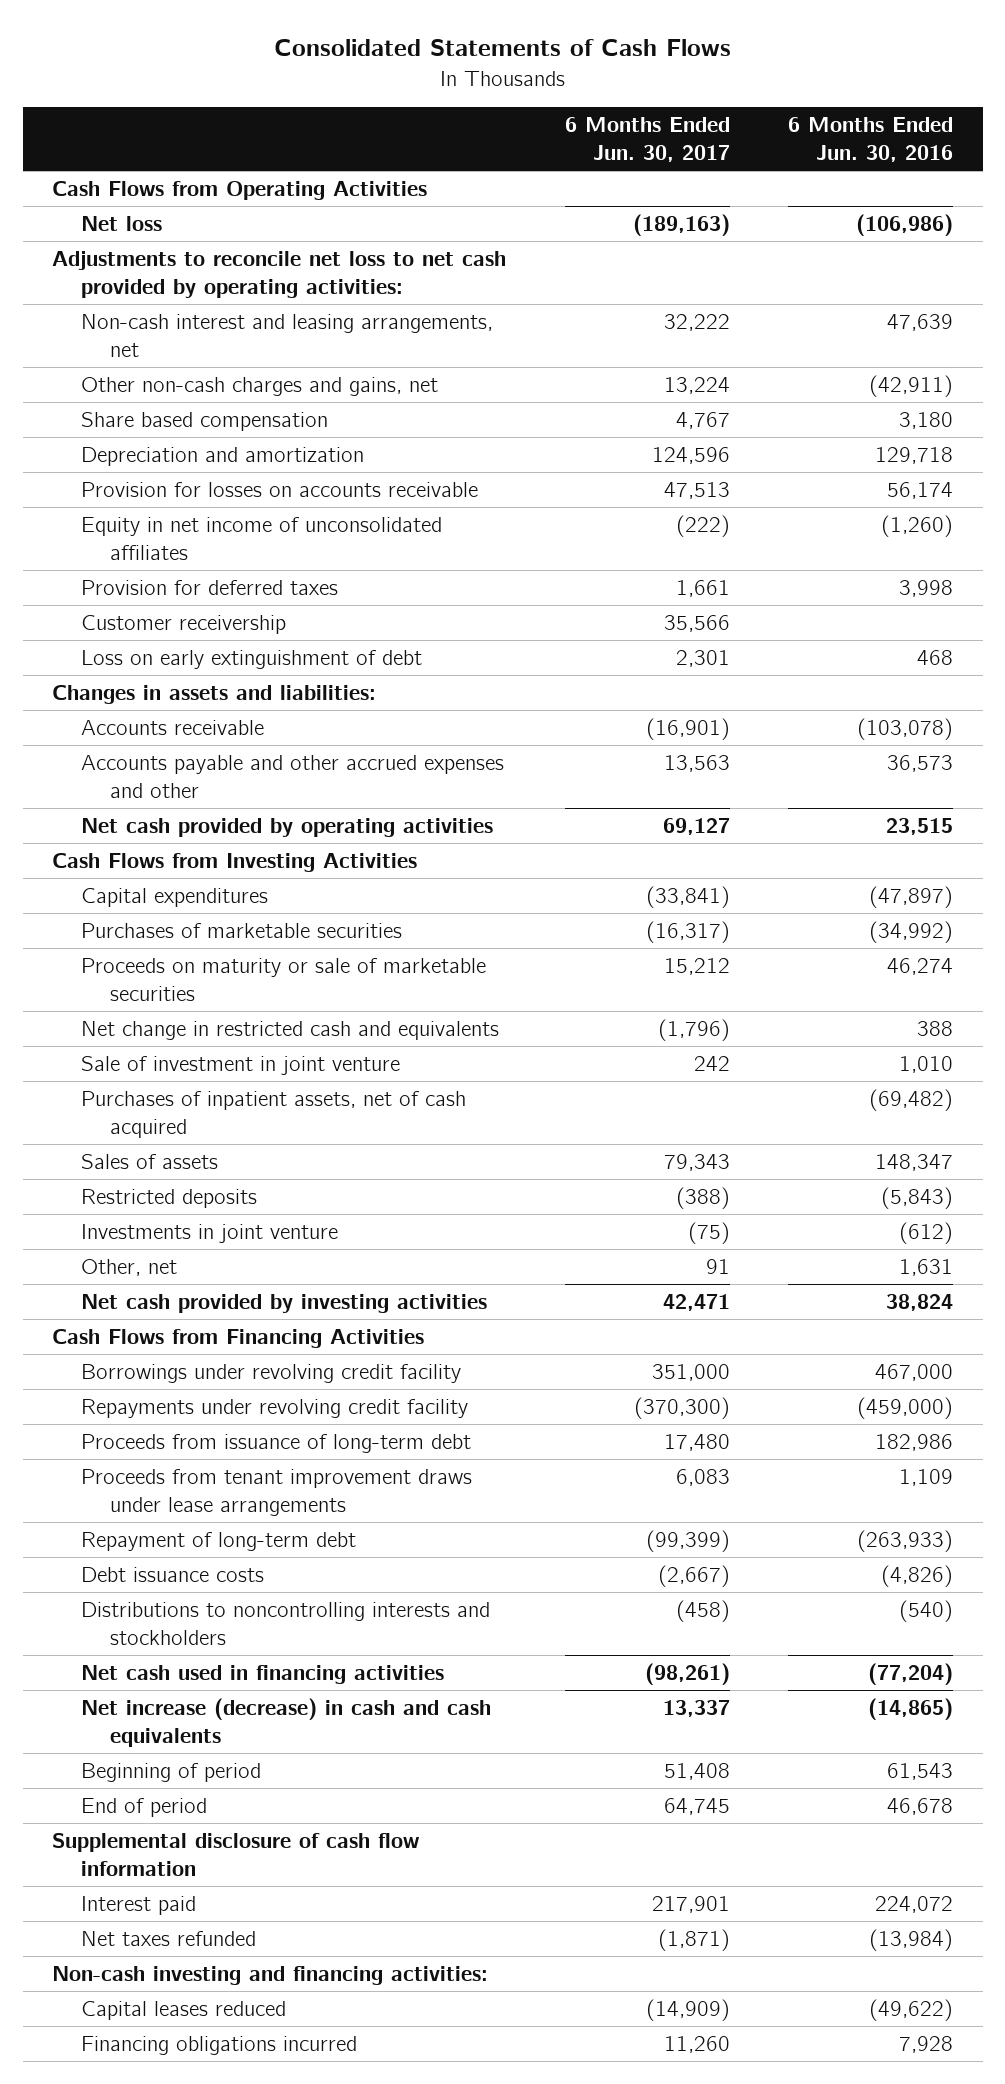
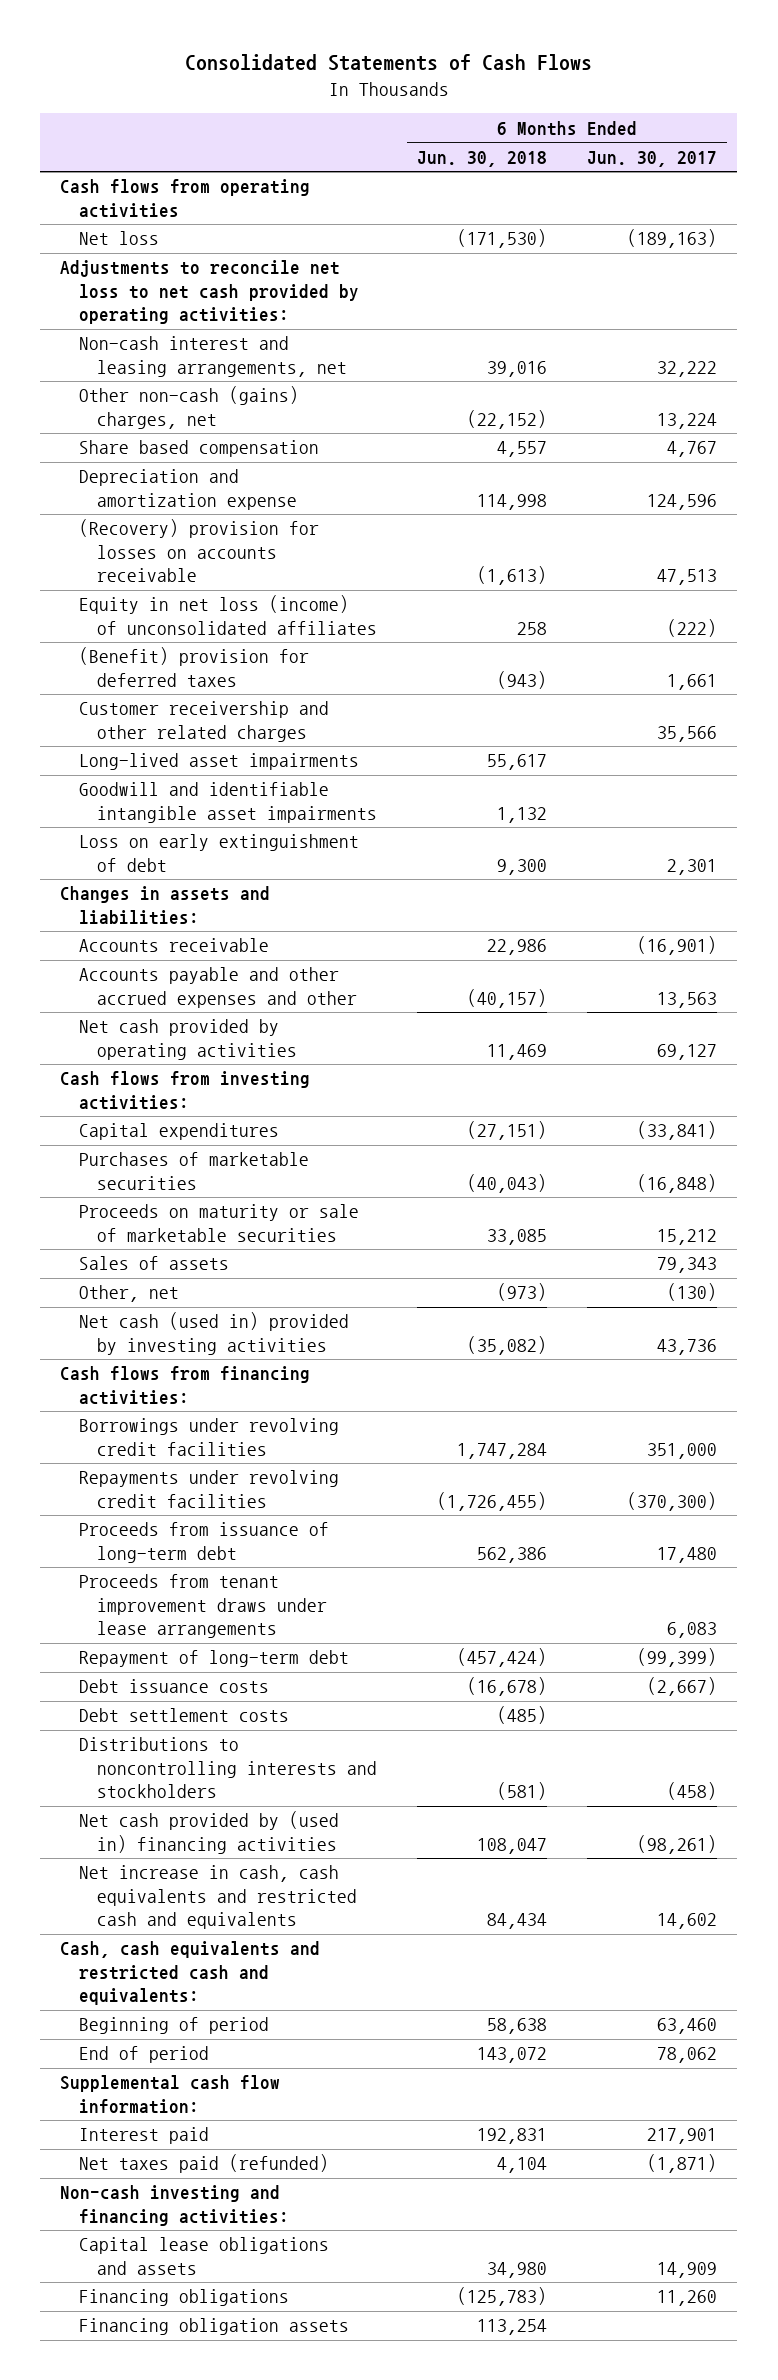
- | 6 Months Ended Jun. 30, 2017 | 6 Months Ended Jun. 30, 2016
+ | 6 Months Ended Jun. 30, 2018 | 6 Months Ended Jun. 30, 2017
- Cash Flows from Operating Activities
+ Cash flows from operating activities
- Other non-cash charges and gains, net | 13,224 | (42,911)
+ Other non-cash (gains) charges, net | (22,152) | 13,224
- Depreciation and amortization | 124,596 | 129,718
- Provision for losses on accounts receivable | 47,513 | 56,174
- Equity in net income of unconsolidated affiliates | (222) | (1,260)
- Provision for deferred taxes | 1,661 | 3,998
- Customer receivership | 35,566 |
+ Depreciation and amortization expense | 114,998 | 124,596
+ (Recovery) provision for losses on accounts receivable | (1,613) | 47,513
+ Equity in net loss (income) of unconsolidated affiliates | 258 | (222)
+ (Benefit) provision for deferred taxes | (943) | 1,661
+ Customer receivership and other related charges | | 35,566
+ Long-lived asset impairments | 55,617 |
+ Goodwill and identifiable intangible asset impairments | 1,132 |
- Cash Flows from Investing Activities
+ Cash flows from investing activities:
- Purchases of marketable securities | (16,317) | (34,992)
+ Purchases of marketable securities | (40,043) | (16,848)
- Net change in restricted cash and equivalents | (1,796) | 388
- Sale of investment in joint venture | 242 | 1,010
- Purchases of inpatient assets, net of cash acquired | | (69,482)
- Restricted deposits | (388) | (5,843)
- Investments in joint venture | (75) | (612)
- Other, net | 91 | 1,631
- Net cash provided by investing activities | 42,471 | 38,824
- Cash Flows from Financing Activities
- Borrowings under revolving credit facility | 351,000 | 467,000
- Repayments under revolving credit facility | (370,300) | (459,000)
+ Other, net | (973) | (130)
+ Net cash (used in) provided by investing activities | (35,082) | 43,736
+ Cash flows from financing activities:
+ Borrowings under revolving credit facilities | 1,747,284 | 351,000
+ Repayments under revolving credit facilities | (1,726,455) | (370,300)
+ Debt settlement costs | (485) |
- Net cash used in financing activities | (98,261) | (77,204)
- Net increase (decrease) in cash and cash equivalents | 13,337 | (14,865)
- Beginning of period | 51,408 | 61,543
- End of period | 64,745 | 46,678
- Supplemental disclosure of cash flow information
+ Net cash provided by (used in) financing activities | 108,047 | (98,261)
+ Net increase in cash, cash equivalents and restricted cash and equivalents | 84,434 | 14,602
+ Cash, cash equivalents and restricted cash and equivalents:
+ Beginning of period | 58,638 | 63,460
+ End of period | 143,072 | 78,062
+ Supplemental cash flow information:
- Net taxes refunded | (1,871) | (13,984)
+ Net taxes paid (refunded) | 4,104 | (1,871)
- Capital leases reduced | (14,909) | (49,622)
- Financing obligations incurred | 11,260 | 7,928
+ Capital lease obligations and assets | 34,980 | 14,909
+ Financing obligations | (125,783) | 11,260
+ Financing obligation assets | 113,254 |

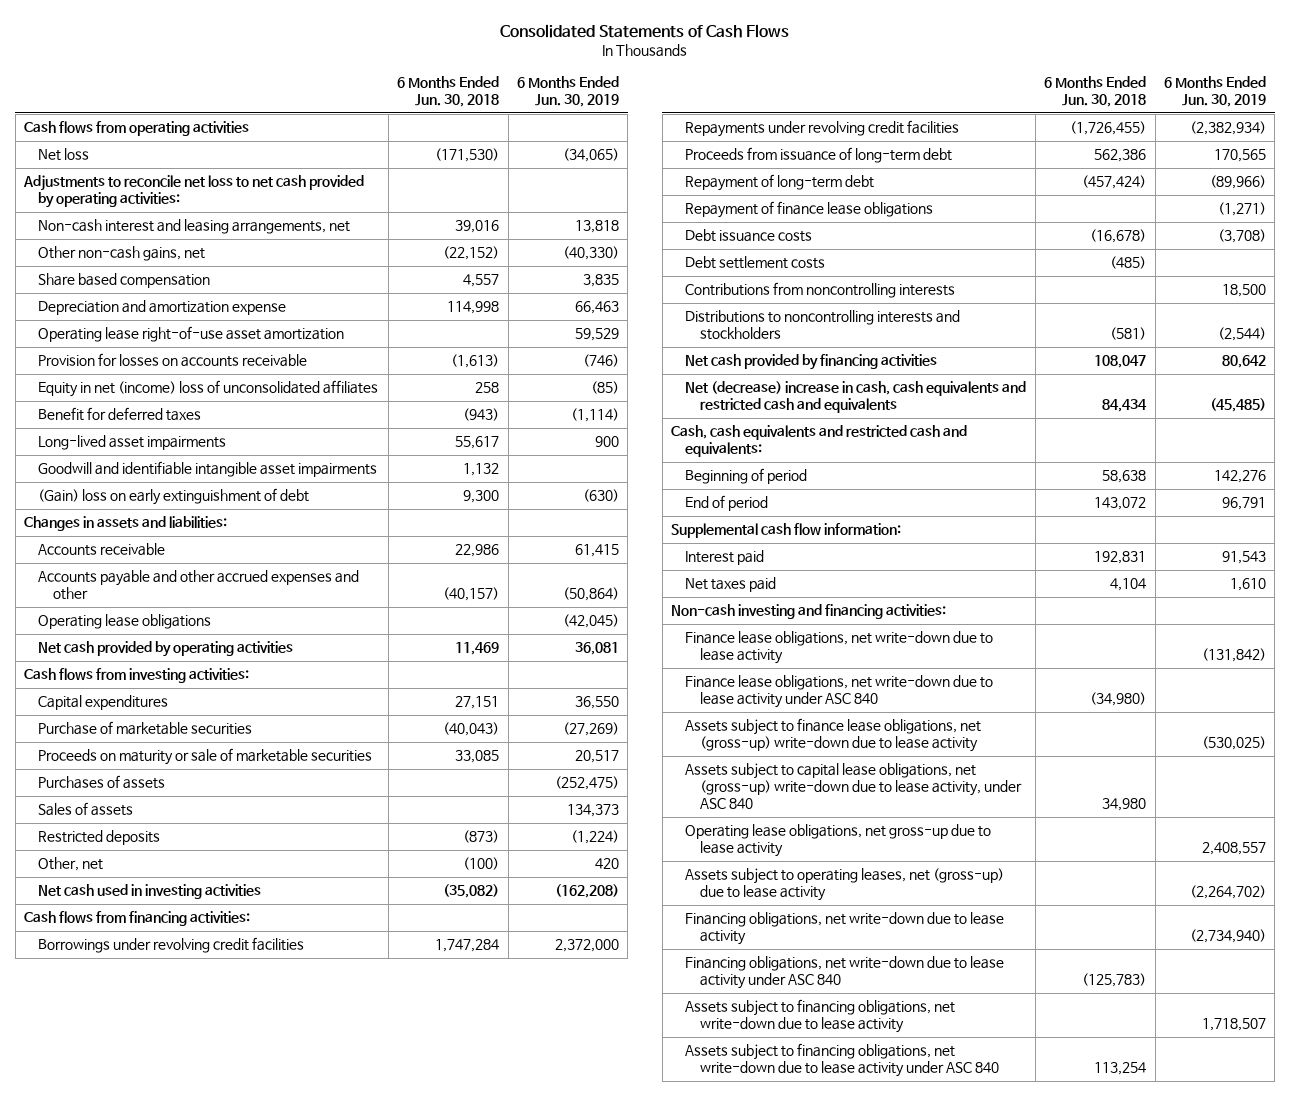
- | 6 Months Ended Jun. 30, 2018 | 6 Months Ended Jun. 30, 2017
+ | 6 Months Ended Jun. 30, 2018 | 6 Months Ended Jun. 30, 2019
- Other non-cash (gains) charges, net | (22,152) | 13,224
+ Other non-cash gains, net | (22,152) | (40,330)
- (Recovery) provision for losses on accounts receivable | (1,613) | 47,513
- Equity in net loss (income) of unconsolidated affiliates | 258 | (222)
- (Benefit) provision for deferred taxes | (943) | 1,661
- Customer receivership and other related charges | | 35,566
+ Operating lease right-of-use asset amortization | | 59,529
+ Provision for losses on accounts receivable | (1,613) | (746)
+ Equity in net (income) loss of unconsolidated affiliates | 258 | (85)
+ Benefit for deferred taxes | (943) | (1,114)
- Loss on early extinguishment of debt | 9,300 | 2,301
+ (Gain) loss on early extinguishment of debt | 9,300 | (630)
+ Operating lease obligations | | (42,045)
- Capital expenditures | (27,151) | (33,841)
- Purchases of marketable securities | (40,043) | (16,848)
+ Capital expenditures | 27,151 | 36,550
+ Purchase of marketable securities | (40,043) | (27,269)
+ Purchases of assets | | (252,475)
- Other, net | (973) | (130)
- Net cash (used in) provided by investing activities | (35,082) | 43,736
+ Restricted deposits | (873) | (1,224)
+ Other, net | (100) | 420
+ Net cash used in investing activities | (35,082) | (162,208)
- Proceeds from tenant improvement draws under lease arrangements | | 6,083
+ Repayment of finance lease obligations | | (1,271)
+ Contributions from noncontrolling interests | | 18,500
- Net cash provided by (used in) financing activities | 108,047 | (98,261)
- Net increase in cash, cash equivalents and restricted cash and equivalents | 84,434 | 14,602
+ Net cash provided by financing activities | 108,047 | 80,642
+ Net (decrease) increase in cash, cash equivalents and restricted cash and equivalents | 84,434 | (45,485)
- Net taxes paid (refunded) | 4,104 | (1,871)
+ Net taxes paid | 4,104 | 1,610
- Capital lease obligations and assets | 34,980 | 14,909
- Financing obligations | (125,783) | 11,260
- Financing obligation assets | 113,254 |
+ Finance lease obligations, net write-down due to lease activity | | (131,842)
+ Finance lease obligations, net write-down due to lease activity under ASC 840 | (34,980) |
+ Assets subject to finance lease obligations, net (gross-up) write-down due to lease activity | | (530,025)
+ Assets subject to capital lease obligations, net (gross-up) write-down due to lease activity, under ASC 840 | 34,980 |
+ Operating lease obligations, net gross-up due to lease activity | | 2,408,557
+ Assets subject to operating leases, net (gross-up) due to lease activity | | (2,264,702)
+ Financing obligations, net write-down due to lease activity | | (2,734,940)
+ Financing obligations, net write-down due to lease activity under ASC 840 | (125,783) |
+ Assets subject to financing obligations, net write-down due to lease activity | | 1,718,507
+ Assets subject to financing obligations, net write-down due to lease activity under ASC 840 | 113,254 |

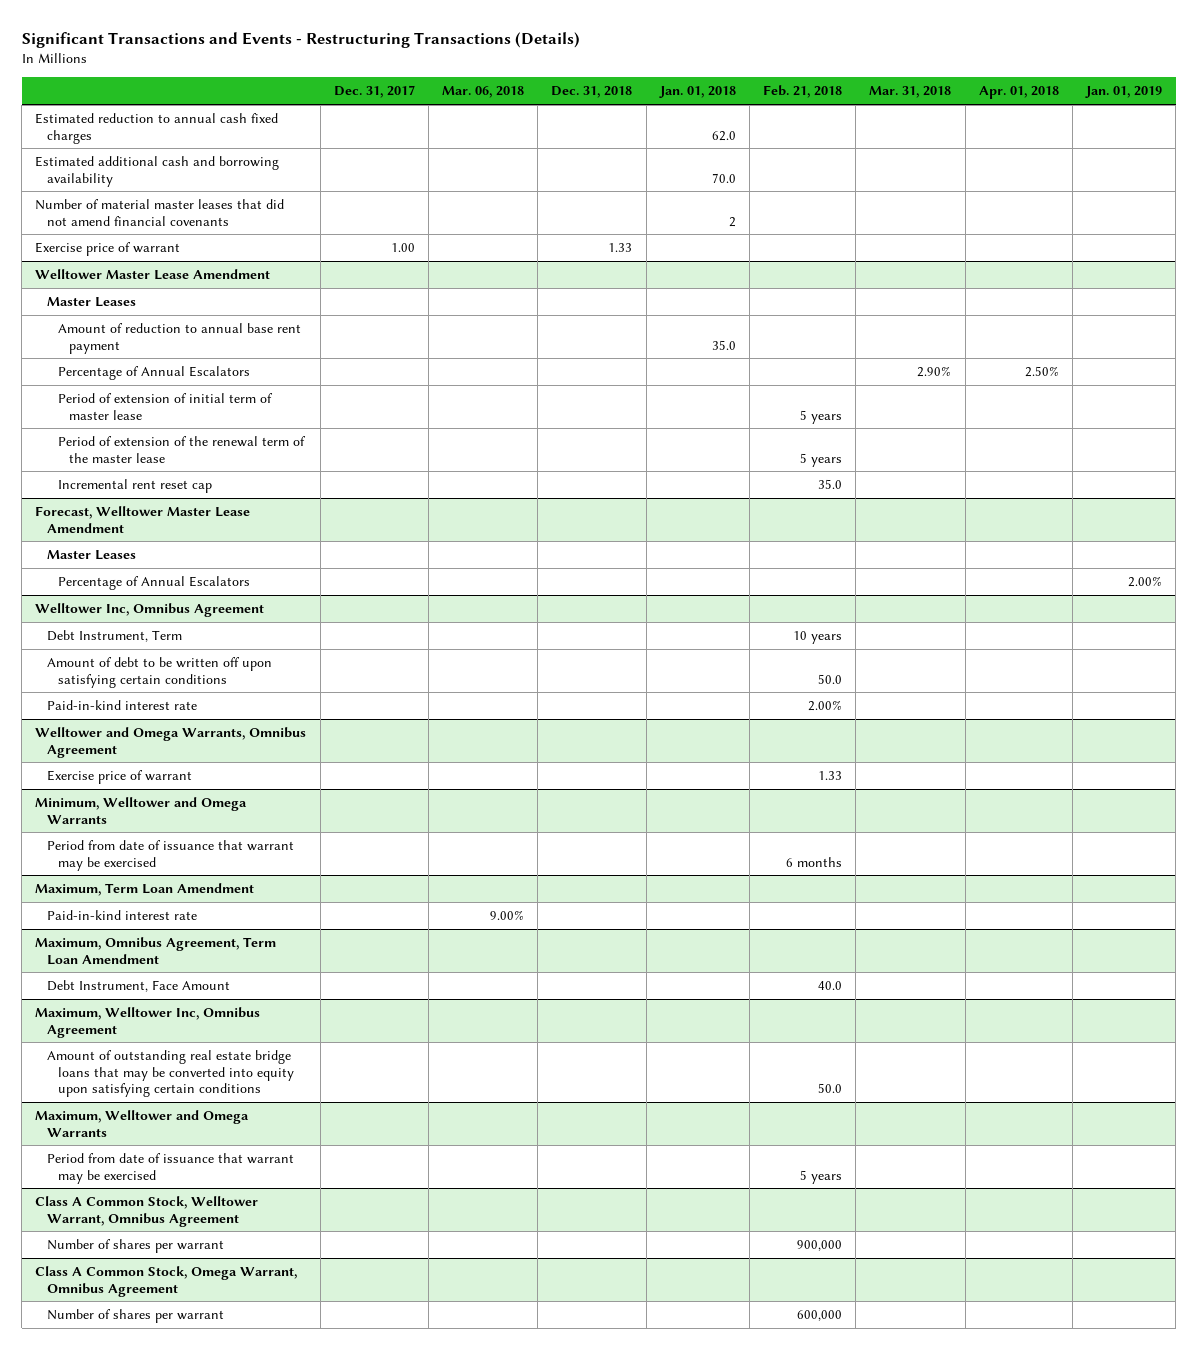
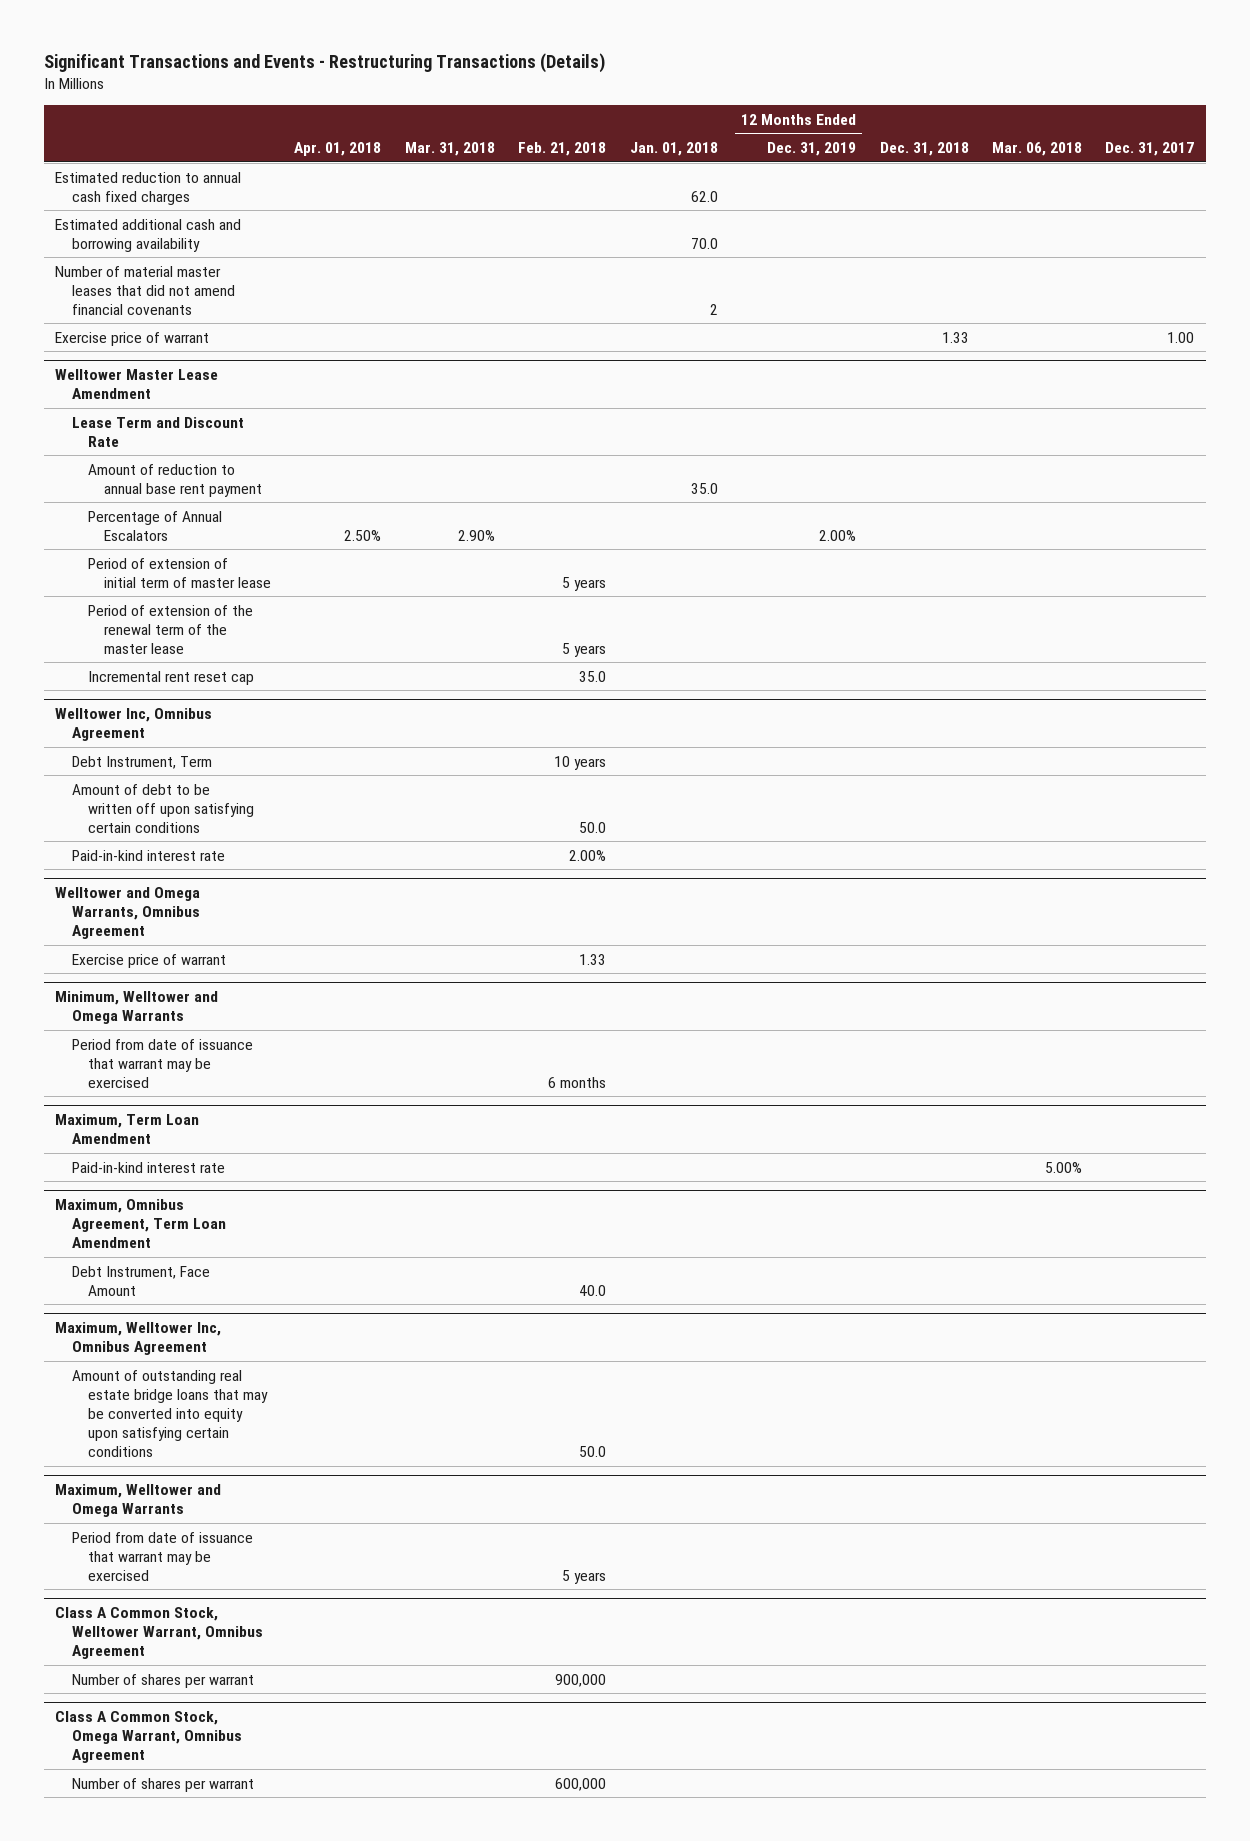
- | Dec. 31, 2017 | Mar. 06, 2018 | Dec. 31, 2018 | Jan. 01, 2018 | Feb. 21, 2018 | Mar. 31, 2018 | Apr. 01, 2018 | Jan. 01, 2019
+ | Apr. 01, 2018 | Mar. 31, 2018 | Feb. 21, 2018 | Jan. 01, 2018 | 12 Months Ended Dec. 31, 2019 | Dec. 31, 2018 | Mar. 06, 2018 | Dec. 31, 2017
@ Welltower Master Lease Amendment
- Master Leases
+ Lease Term and Discount Rate
- Forecast, Welltower Master Lease Amendment
- Master Leases
- Percentage of Annual Escalators | | | | | | | | 2.00%
@ Maximum, Term Loan Amendment
- Paid-in-kind interest rate | | 9.00% | | | | | |
+ Paid-in-kind interest rate | | | | | | | 5.00% |

